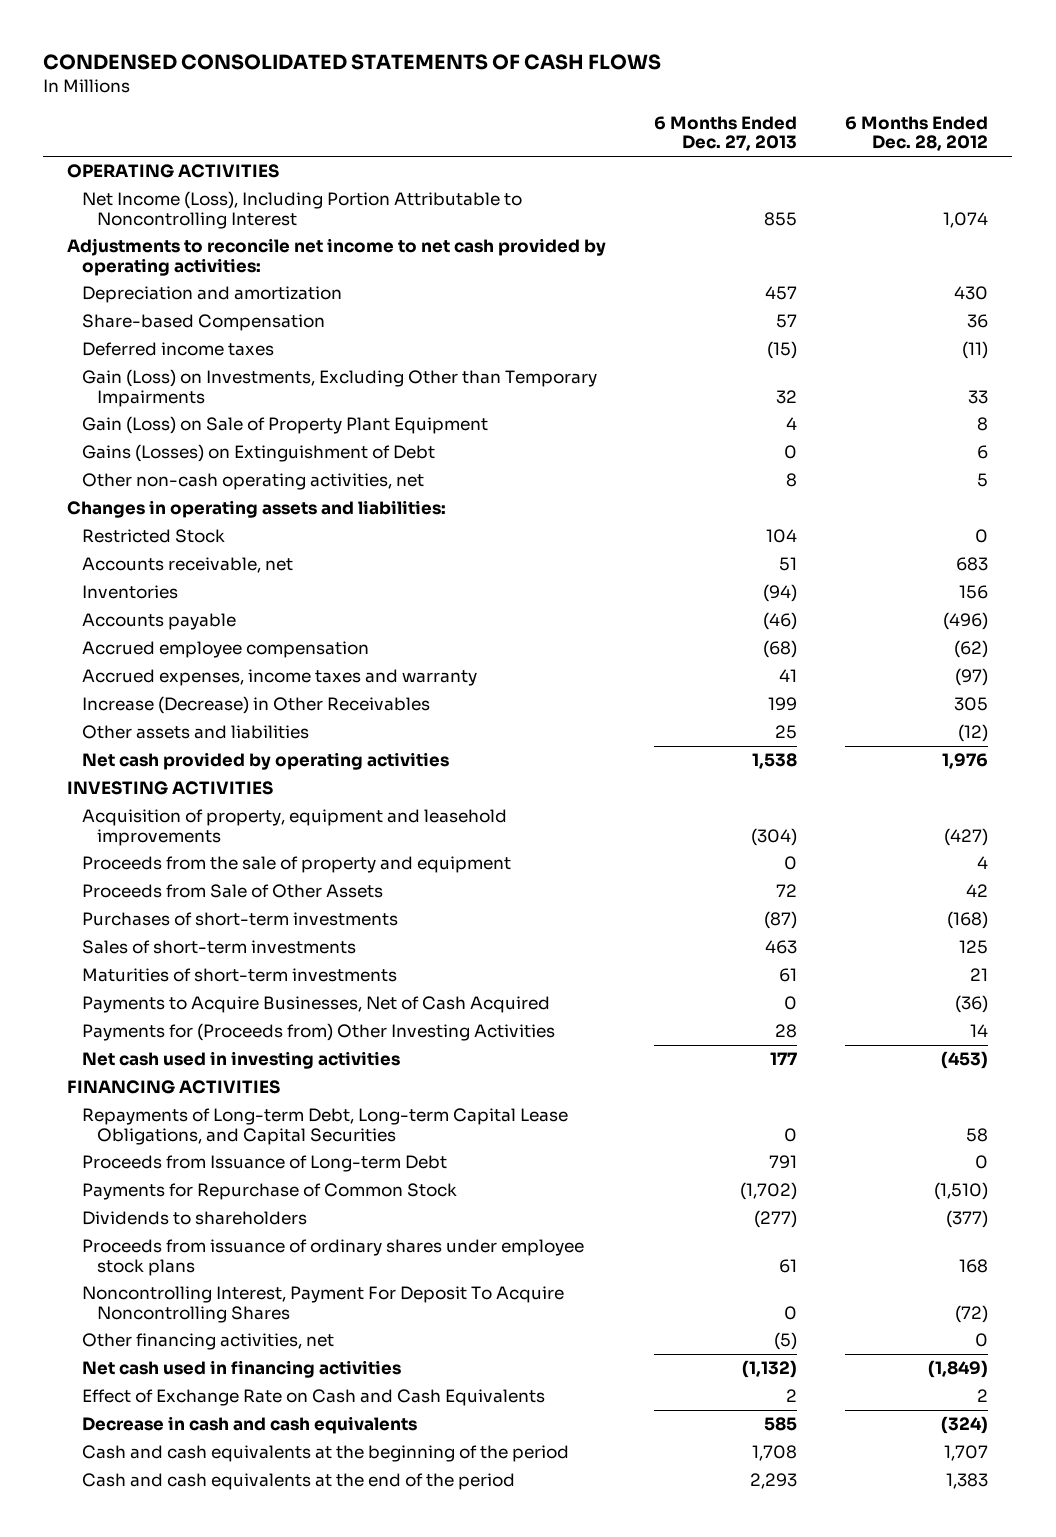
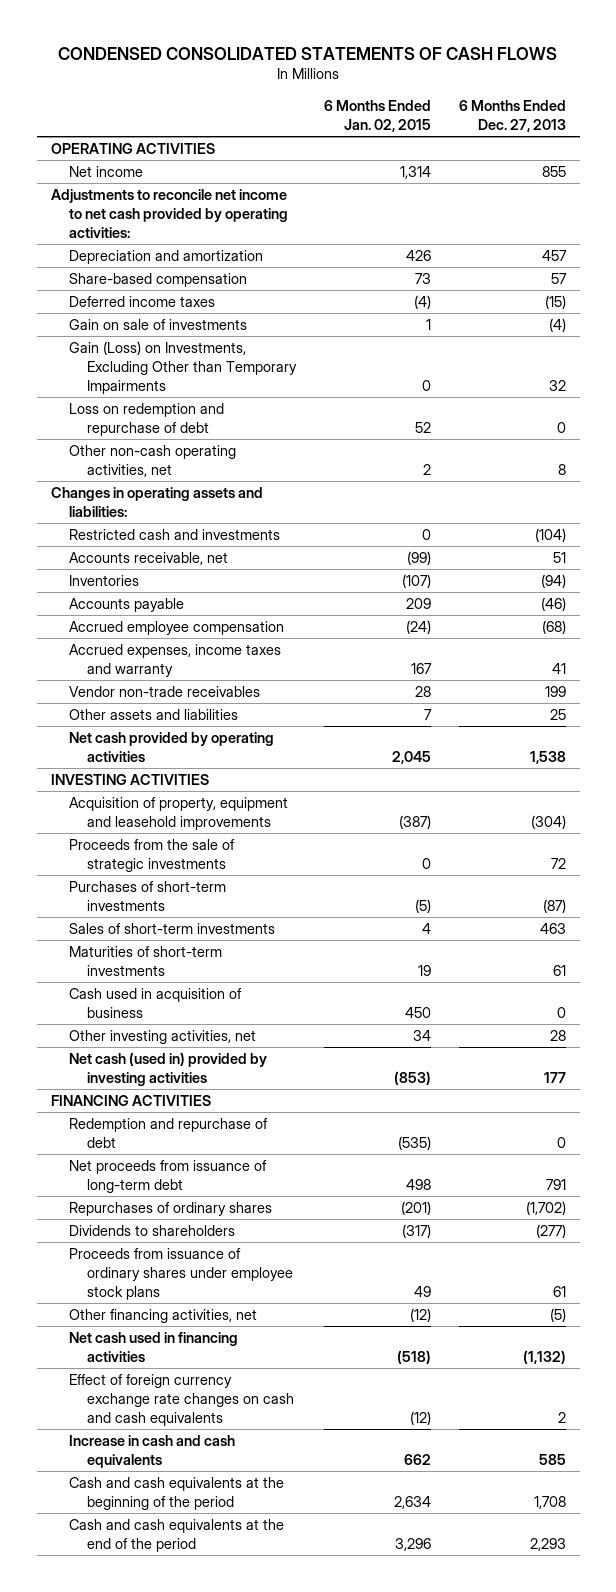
- | 6 Months Ended Dec. 27, 2013 | 6 Months Ended Dec. 28, 2012
+ | 6 Months Ended Jan. 02, 2015 | 6 Months Ended Dec. 27, 2013
- Net Income (Loss), Including Portion Attributable to Noncontrolling Interest | 855 | 1,074
+ Net income | 1,314 | 855
- Share-based Compensation | 57 | 36
+ Share-based compensation | 73 | 57
+ Gain on sale of investments | 1 | (4)
- Gain (Loss) on Sale of Property Plant Equipment | 4 | 8
- Gains (Losses) on Extinguishment of Debt | 0 | 6
+ Loss on redemption and repurchase of debt | 52 | 0
- Restricted Stock | 104 | 0
+ Restricted cash and investments | 0 | (104)
- Increase (Decrease) in Other Receivables | 199 | 305
+ Vendor non-trade receivables | 28 | 199
- Proceeds from the sale of property and equipment | 0 | 4
- Proceeds from Sale of Other Assets | 72 | 42
+ Proceeds from the sale of strategic investments | 0 | 72
- Payments to Acquire Businesses, Net of Cash Acquired | 0 | (36)
- Payments for (Proceeds from) Other Investing Activities | 28 | 14
- Net cash used in investing activities | 177 | (453)
+ Cash used in acquisition of business | 450 | 0
+ Other investing activities, net | 34 | 28
+ Net cash (used in) provided by investing activities | (853) | 177
- Repayments of Long-term Debt, Long-term Capital Lease Obligations, and Capital Securities | 0 | 58
- Proceeds from Issuance of Long-term Debt | 791 | 0
- Payments for Repurchase of Common Stock | (1,702) | (1,510)
+ Redemption and repurchase of debt | (535) | 0
+ Net proceeds from issuance of long-term debt | 498 | 791
+ Repurchases of ordinary shares | (201) | (1,702)
- Noncontrolling Interest, Payment For Deposit To Acquire Noncontrolling Shares | 0 | (72)
- Effect of Exchange Rate on Cash and Cash Equivalents | 2 | 2
- Decrease in cash and cash equivalents | 585 | (324)
+ Effect of foreign currency exchange rate changes on cash and cash equivalents | (12) | 2
+ Increase in cash and cash equivalents | 662 | 585

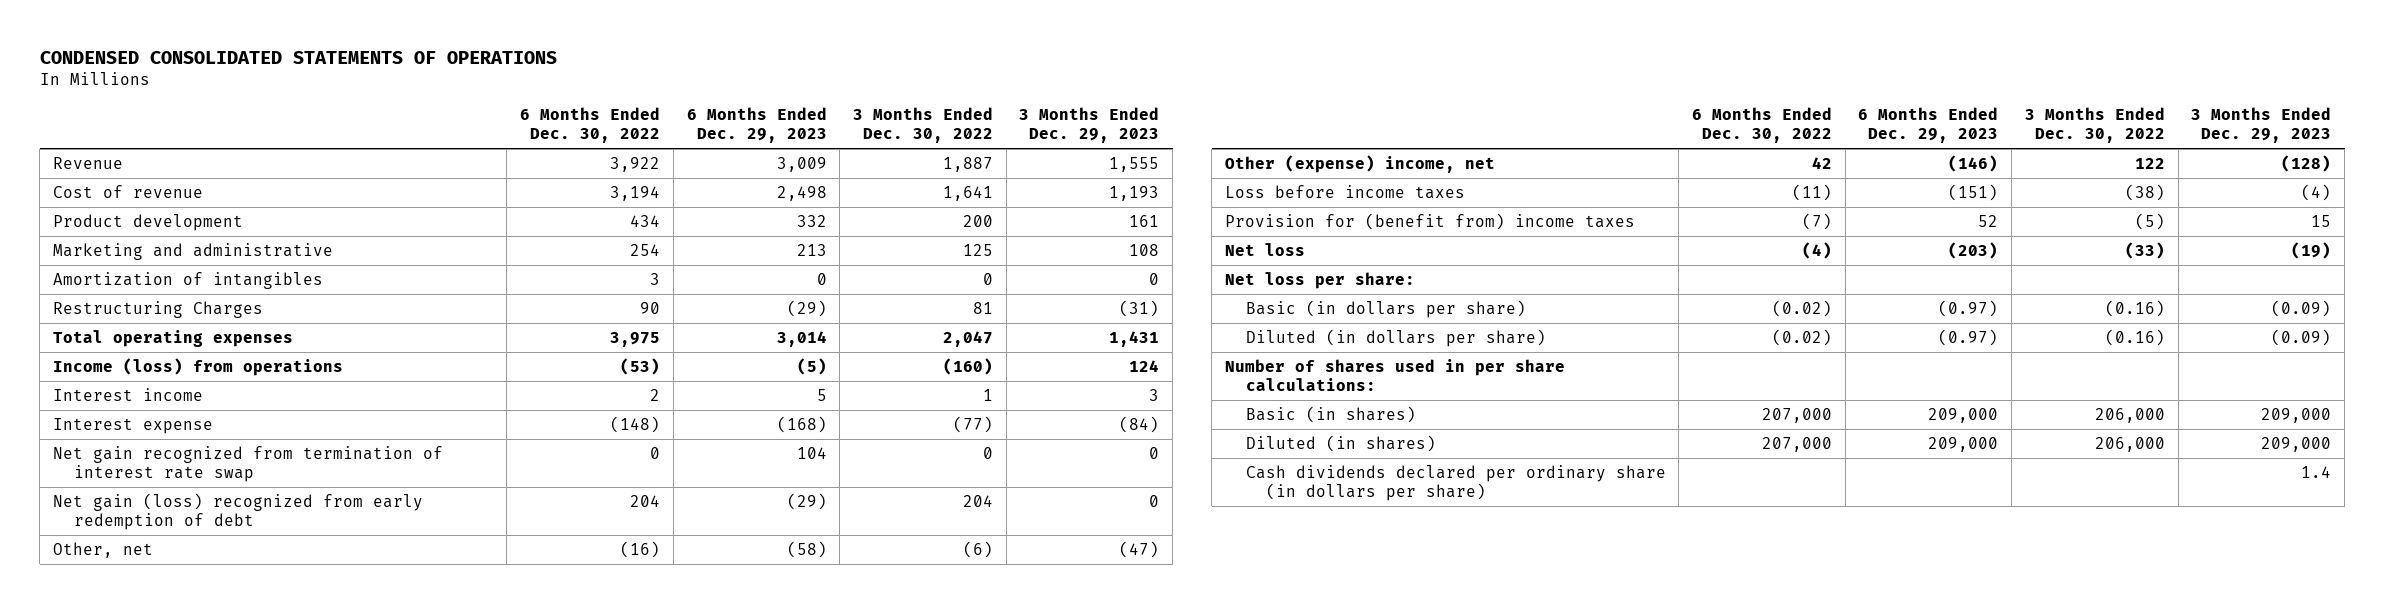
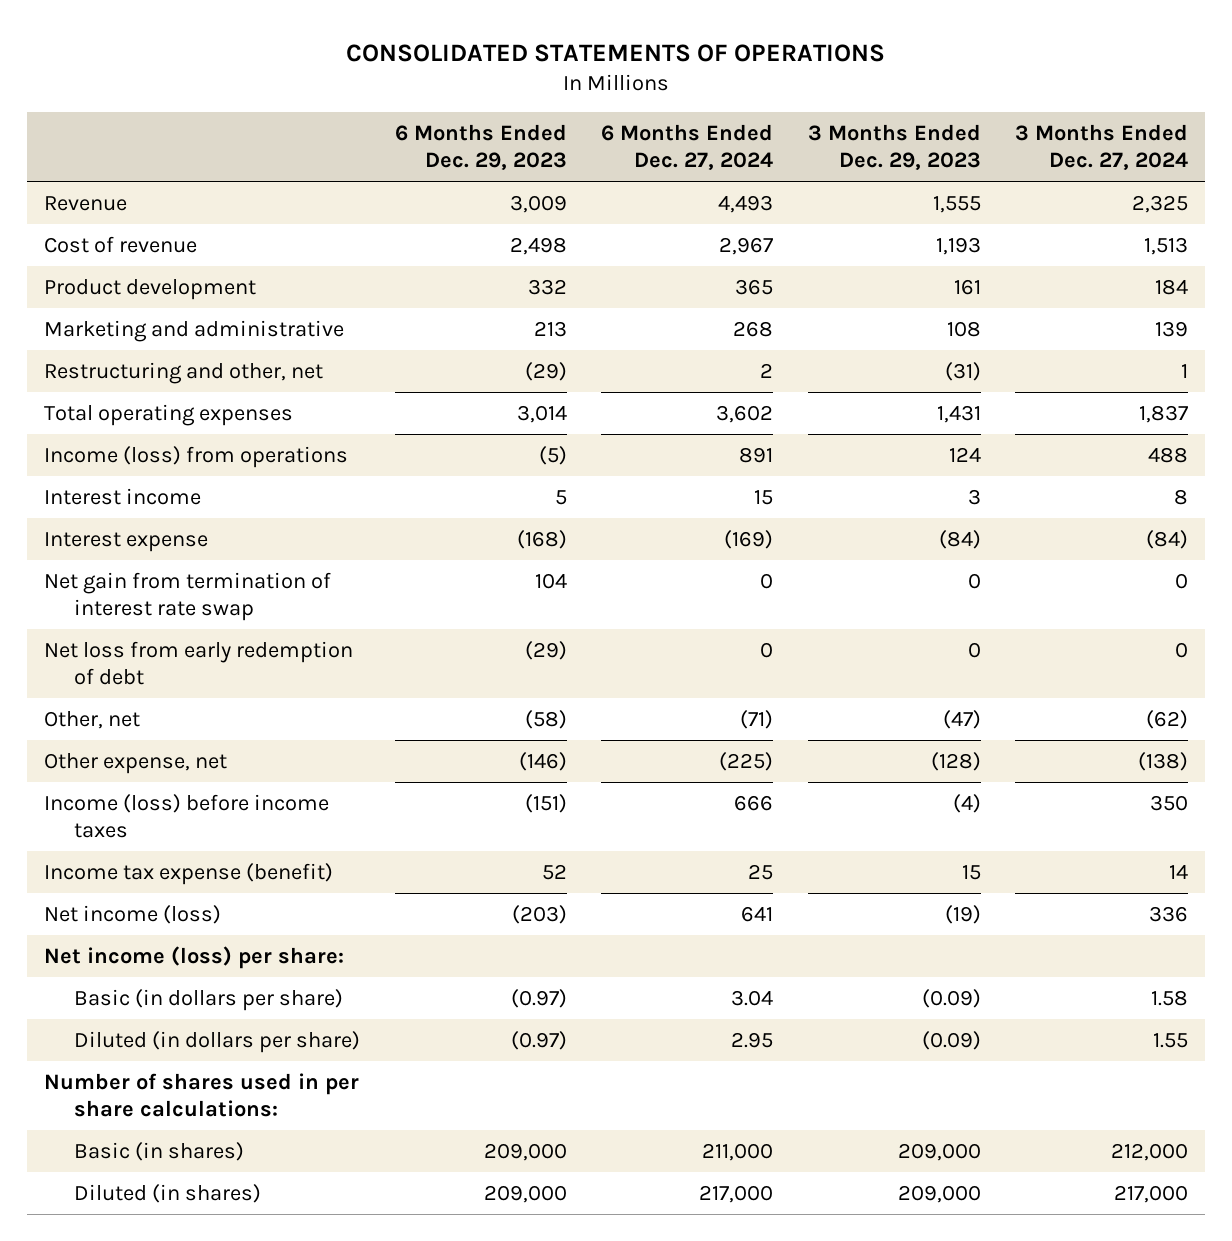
- CONDENSED CONSOLIDATED STATEMENTS OF OPERATIONS
+ CONSOLIDATED STATEMENTS OF OPERATIONS
- | 6 Months Ended Dec. 30, 2022 | 6 Months Ended Dec. 29, 2023 | 3 Months Ended Dec. 30, 2022 | 3 Months Ended Dec. 29, 2023
+ | 6 Months Ended Dec. 29, 2023 | 6 Months Ended Dec. 27, 2024 | 3 Months Ended Dec. 29, 2023 | 3 Months Ended Dec. 27, 2024
- Amortization of intangibles | 3 | 0 | 0 | 0
- Restructuring Charges | 90 | (29) | 81 | (31)
+ Restructuring and other, net | (29) | 2 | (31) | 1
- Net gain recognized from termination of interest rate swap | 0 | 104 | 0 | 0
- Net gain (loss) recognized from early redemption of debt | 204 | (29) | 204 | 0
+ Net gain from termination of interest rate swap | 104 | 0 | 0 | 0
+ Net loss from early redemption of debt | (29) | 0 | 0 | 0
- Other (expense) income, net | 42 | (146) | 122 | (128)
- Loss before income taxes | (11) | (151) | (38) | (4)
- Provision for (benefit from) income taxes | (7) | 52 | (5) | 15
- Net loss | (4) | (203) | (33) | (19)
- Net loss per share:
+ Other expense, net | (146) | (225) | (128) | (138)
+ Income (loss) before income taxes | (151) | 666 | (4) | 350
+ Income tax expense (benefit) | 52 | 25 | 15 | 14
+ Net income (loss) | (203) | 641 | (19) | 336
+ Net income (loss) per share:
- Cash dividends declared per ordinary share (in dollars per share) | | | | 1.4

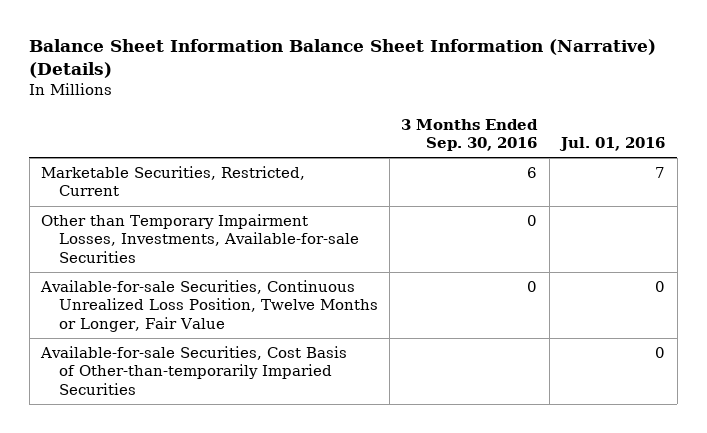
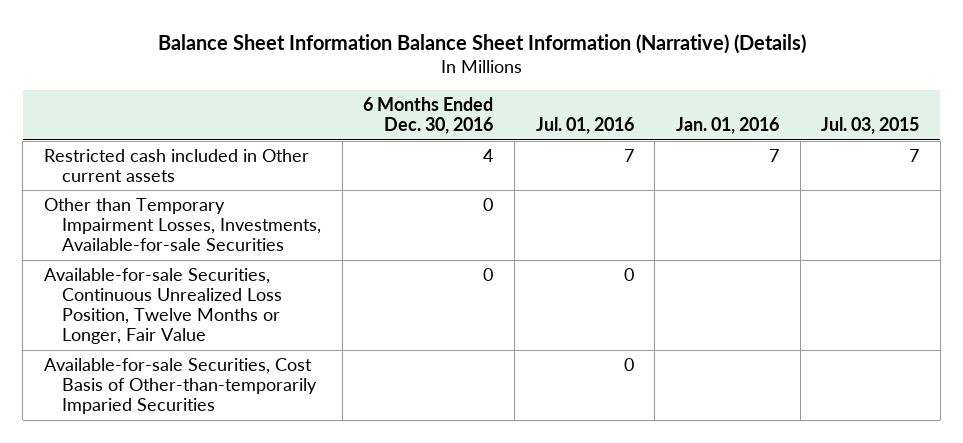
- | 3 Months Ended Sep. 30, 2016 | Jul. 01, 2016
+ | 6 Months Ended Dec. 30, 2016 | Jul. 01, 2016 | Jan. 01, 2016 | Jul. 03, 2015
- Marketable Securities, Restricted, Current | 6 | 7
+ Restricted cash included in Other current assets | 4 | 7 | 7 | 7

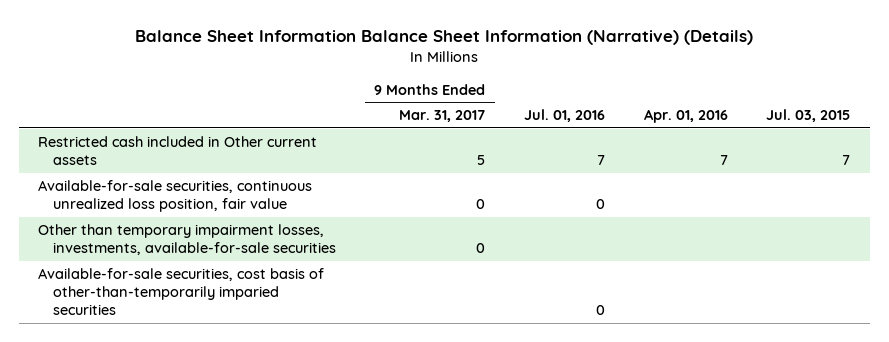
- | 6 Months Ended Dec. 30, 2016 | Jul. 01, 2016 | Jan. 01, 2016 | Jul. 03, 2015
+ | 9 Months Ended Mar. 31, 2017 | Jul. 01, 2016 | Apr. 01, 2016 | Jul. 03, 2015
- Other than Temporary Impairment Losses, Investments, Available-for-sale Securities | 0 | | |
- Available-for-sale Securities, Continuous Unrealized Loss Position, Twelve Months or Longer, Fair Value | 0 | 0 | |
- Available-for-sale Securities, Cost Basis of Other-than-temporarily Imparied Securities | | 0 | |
+ Available-for-sale securities, continuous unrealized loss position, fair value | 0 | 0 | |
+ Other than temporary impairment losses, investments, available-for-sale securities | 0 | | |
+ Available-for-sale securities, cost basis of other-than-temporarily imparied securities | | 0 | |

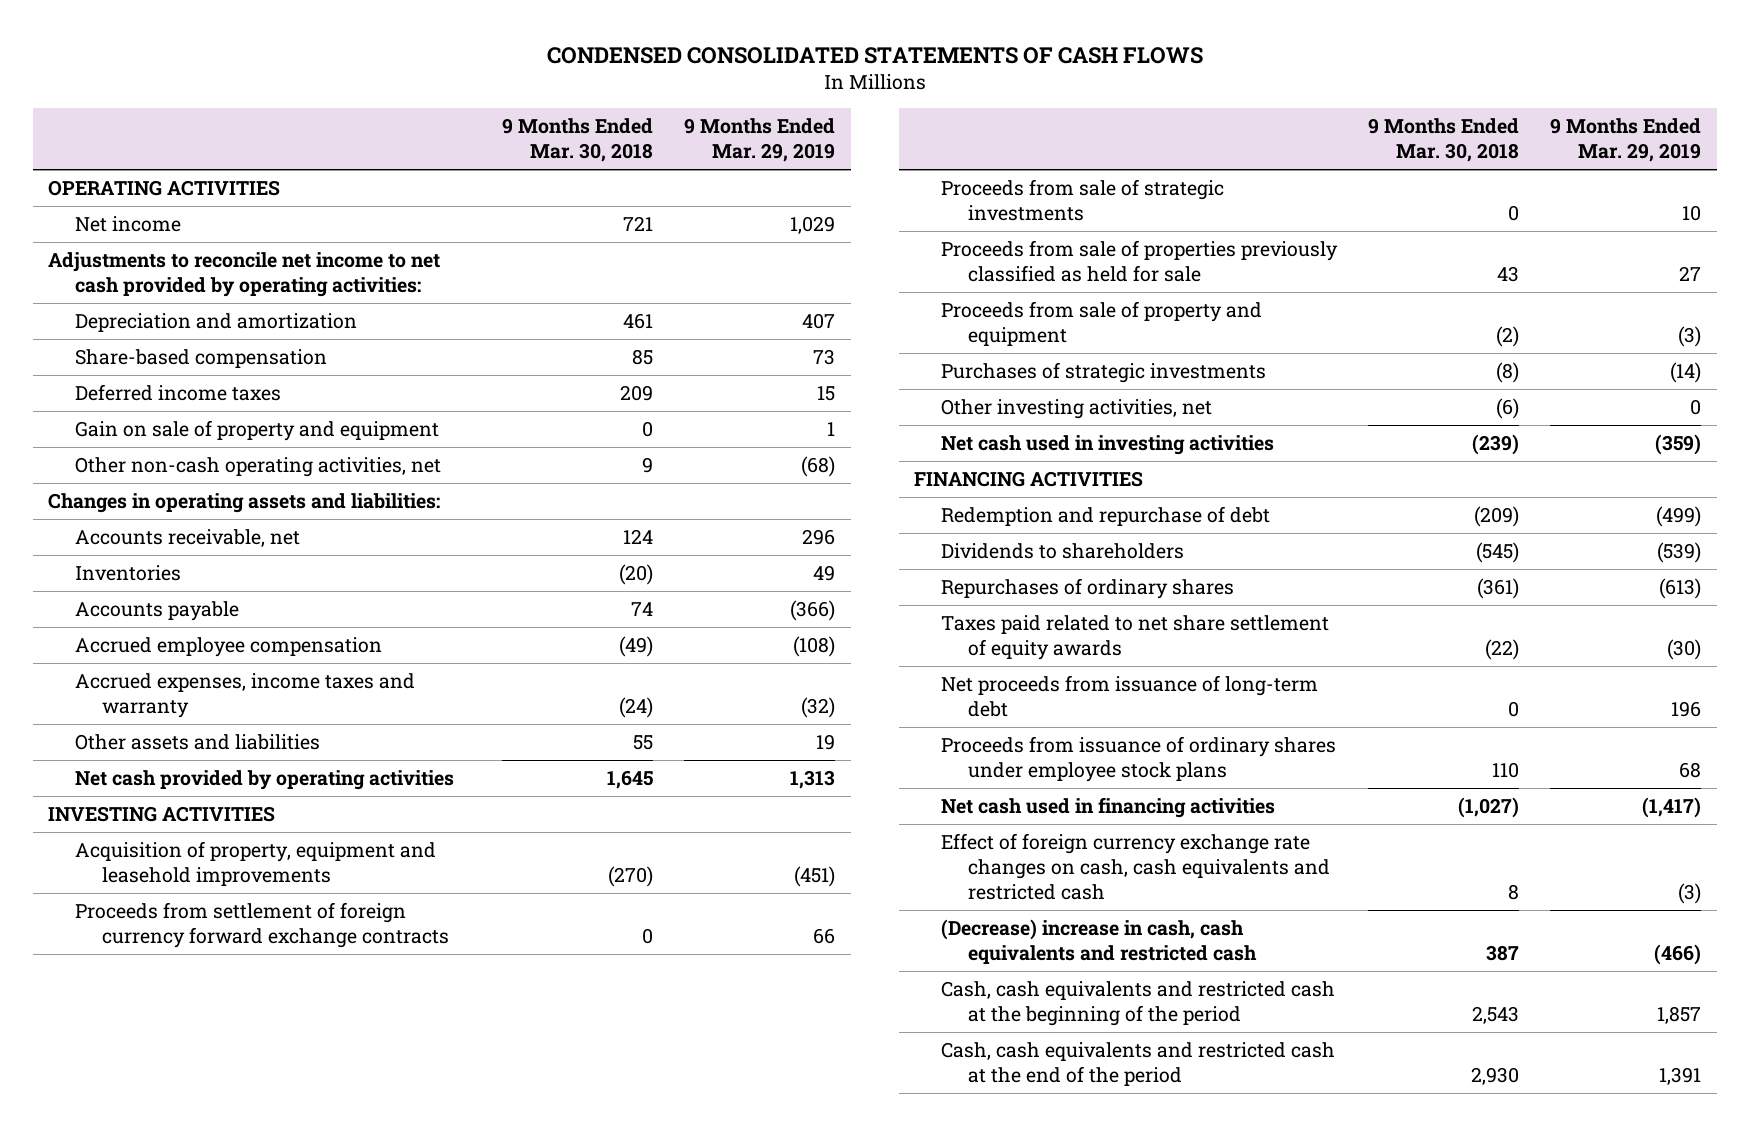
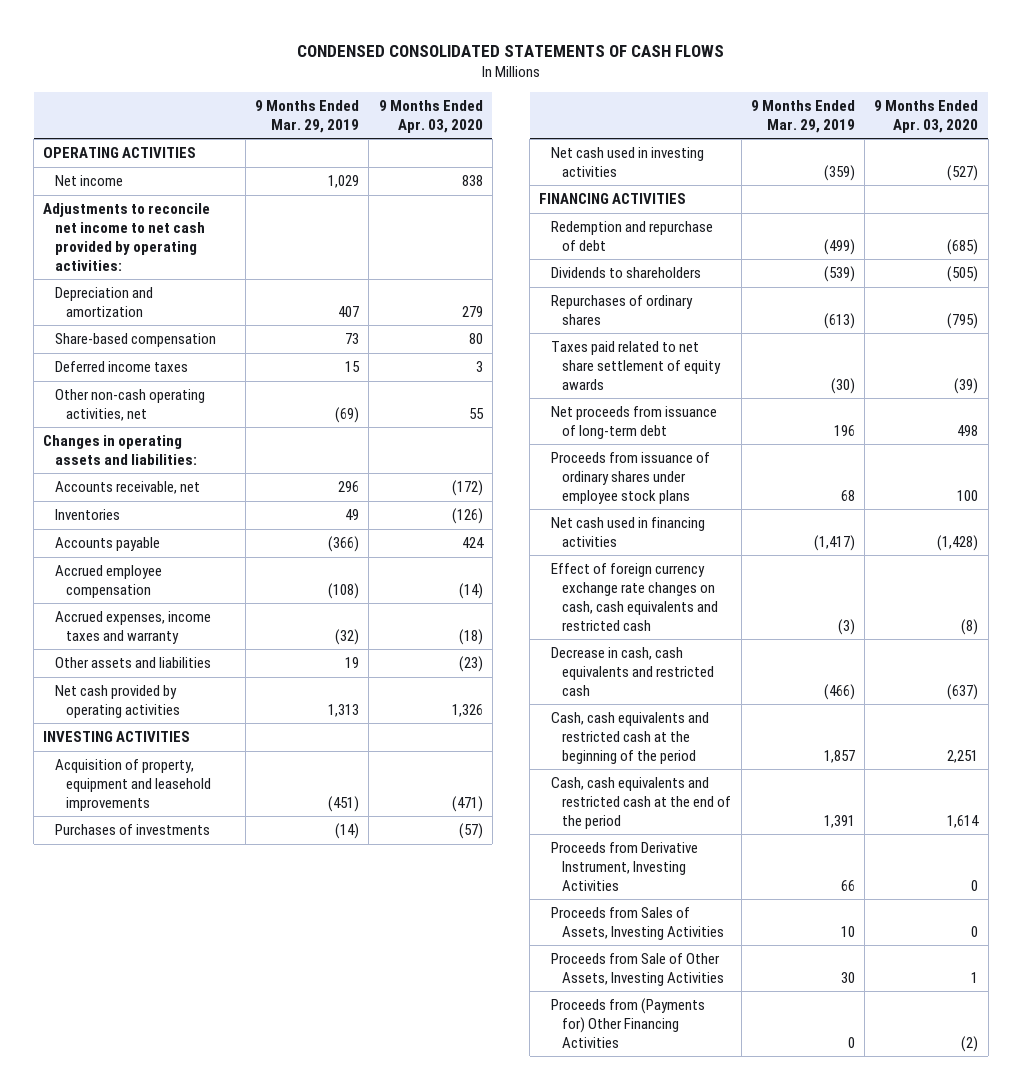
- | 9 Months Ended Mar. 30, 2018 | 9 Months Ended Mar. 29, 2019
+ | 9 Months Ended Mar. 29, 2019 | 9 Months Ended Apr. 03, 2020
- Gain on sale of property and equipment | 0 | 1
- Other non-cash operating activities, net | 9 | (68)
+ Other non-cash operating activities, net | (69) | 55
- Proceeds from settlement of foreign currency forward exchange contracts | 0 | 66
- Proceeds from sale of strategic investments | 0 | 10
- Proceeds from sale of properties previously classified as held for sale | 43 | 27
- Proceeds from sale of property and equipment | (2) | (3)
- Purchases of strategic investments | (8) | (14)
- Other investing activities, net | (6) | 0
+ Purchases of investments | (14) | (57)
- (Decrease) increase in cash, cash equivalents and restricted cash | 387 | (466)
+ Decrease in cash, cash equivalents and restricted cash | (466) | (637)
+ Proceeds from Derivative Instrument, Investing Activities | 66 | 0
+ Proceeds from Sales of Assets, Investing Activities | 10 | 0
+ Proceeds from Sale of Other Assets, Investing Activities | 30 | 1
+ Proceeds from (Payments for) Other Financing Activities | 0 | (2)

